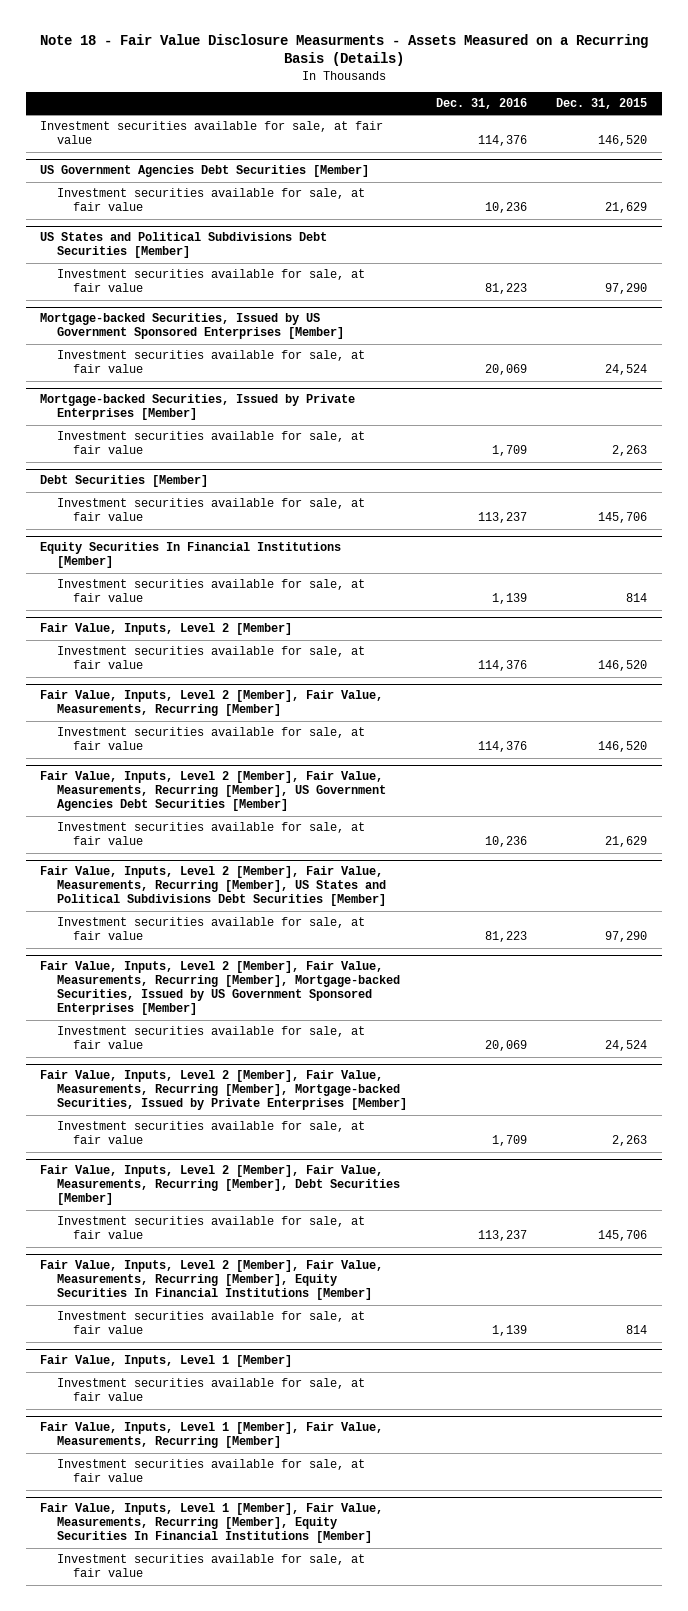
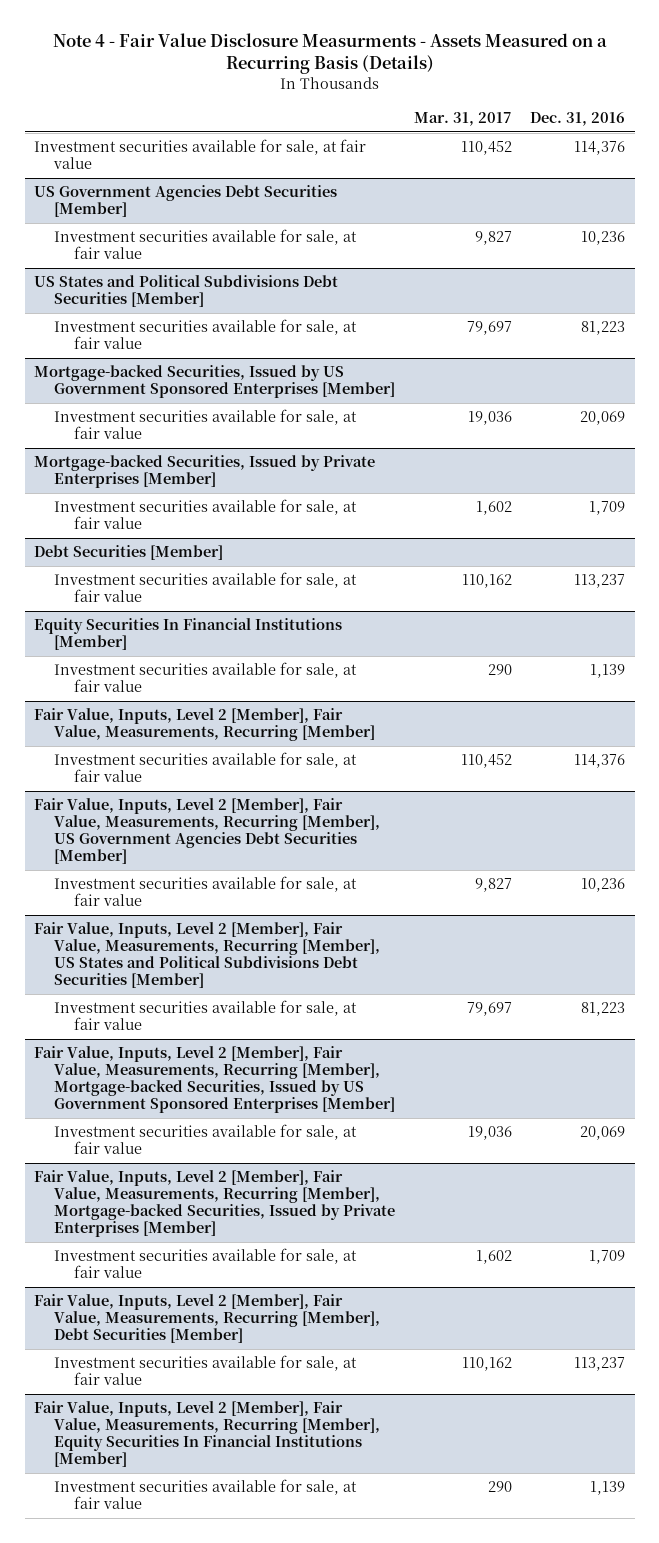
- Note 18 - Fair Value Disclosure Measurments - Assets Measured on a Recurring Basis (Details)
+ Note 4 - Fair Value Disclosure Measurments - Assets Measured on a Recurring Basis (Details)
- | Dec. 31, 2016 | Dec. 31, 2015
+ | Mar. 31, 2017 | Dec. 31, 2016
- Fair Value, Inputs, Level 2 [Member]
- Investment securities available for sale, at fair value | 114,376 | 146,520
- Fair Value, Inputs, Level 1 [Member]
- Investment securities available for sale, at fair value
- Fair Value, Inputs, Level 1 [Member], Fair Value, Measurements, Recurring [Member]
- Investment securities available for sale, at fair value
- Fair Value, Inputs, Level 1 [Member], Fair Value, Measurements, Recurring [Member], Equity Securities In Financial Institutions [Member]
- Investment securities available for sale, at fair value

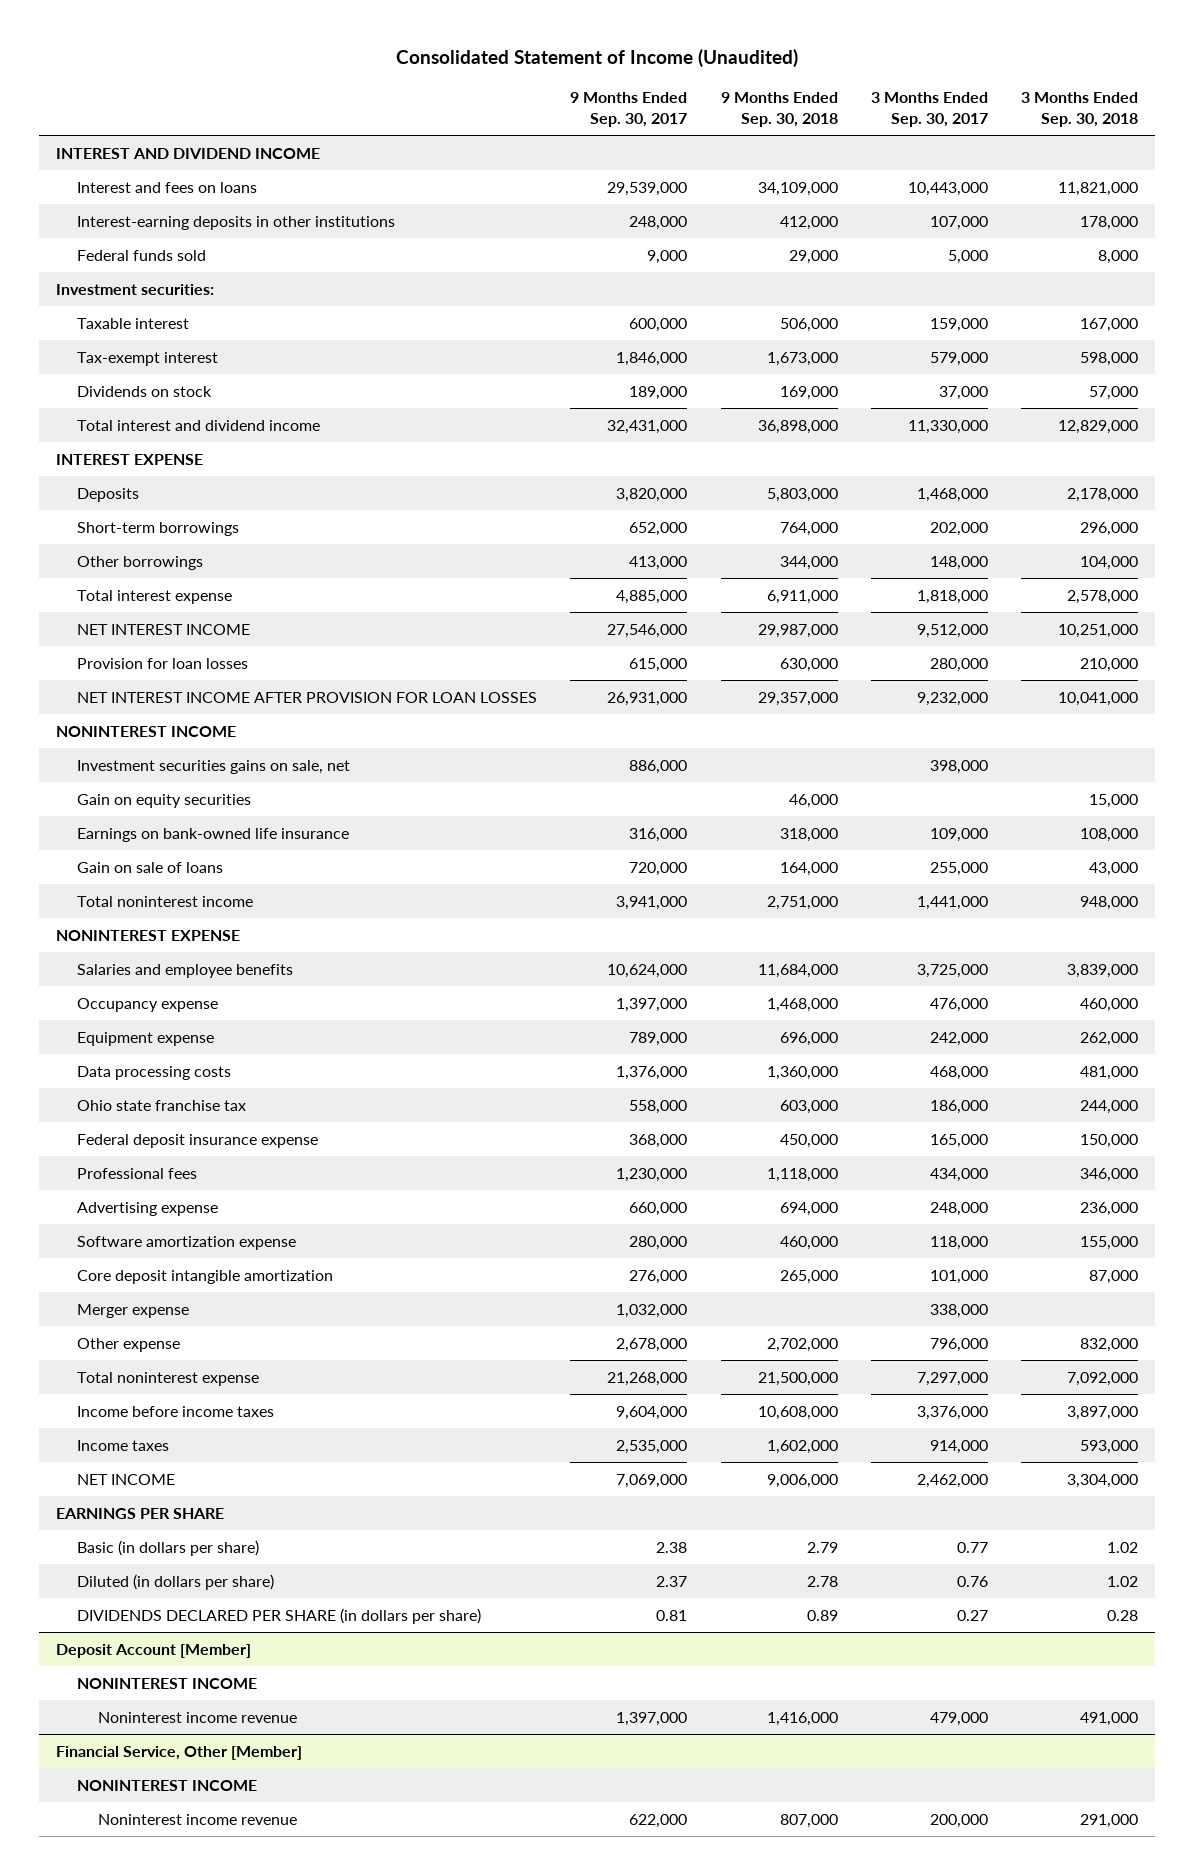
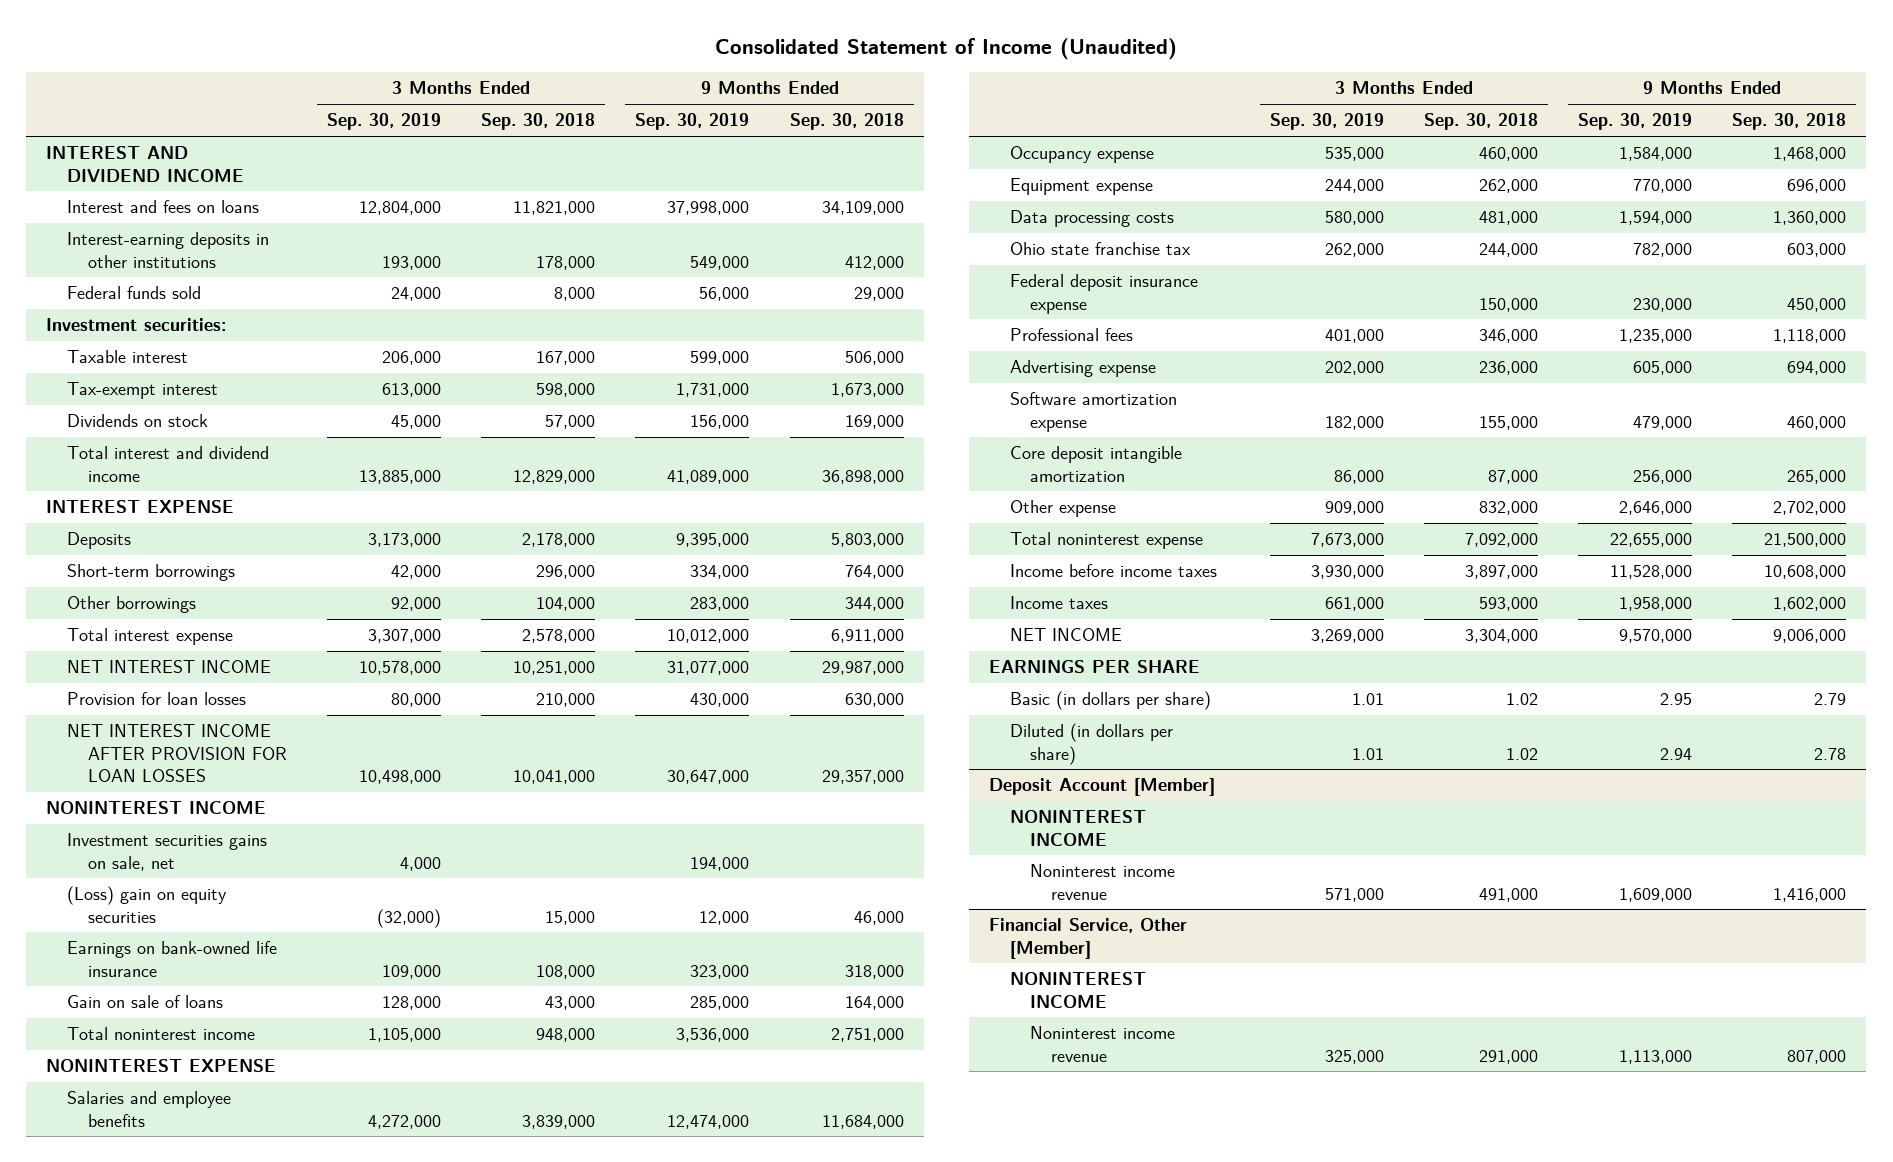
- | 9 Months Ended Sep. 30, 2017 | 9 Months Ended Sep. 30, 2018 | 3 Months Ended Sep. 30, 2017 | 3 Months Ended Sep. 30, 2018
+ | 3 Months Ended Sep. 30, 2019 | 3 Months Ended Sep. 30, 2018 | 9 Months Ended Sep. 30, 2019 | 9 Months Ended Sep. 30, 2018
- Gain on equity securities | | 46,000 | | 15,000
+ (Loss) gain on equity securities | (32,000) | 15,000 | 12,000 | 46,000
- Merger expense | 1,032,000 | | 338,000 |
- DIVIDENDS DECLARED PER SHARE (in dollars per share) | 0.81 | 0.89 | 0.27 | 0.28

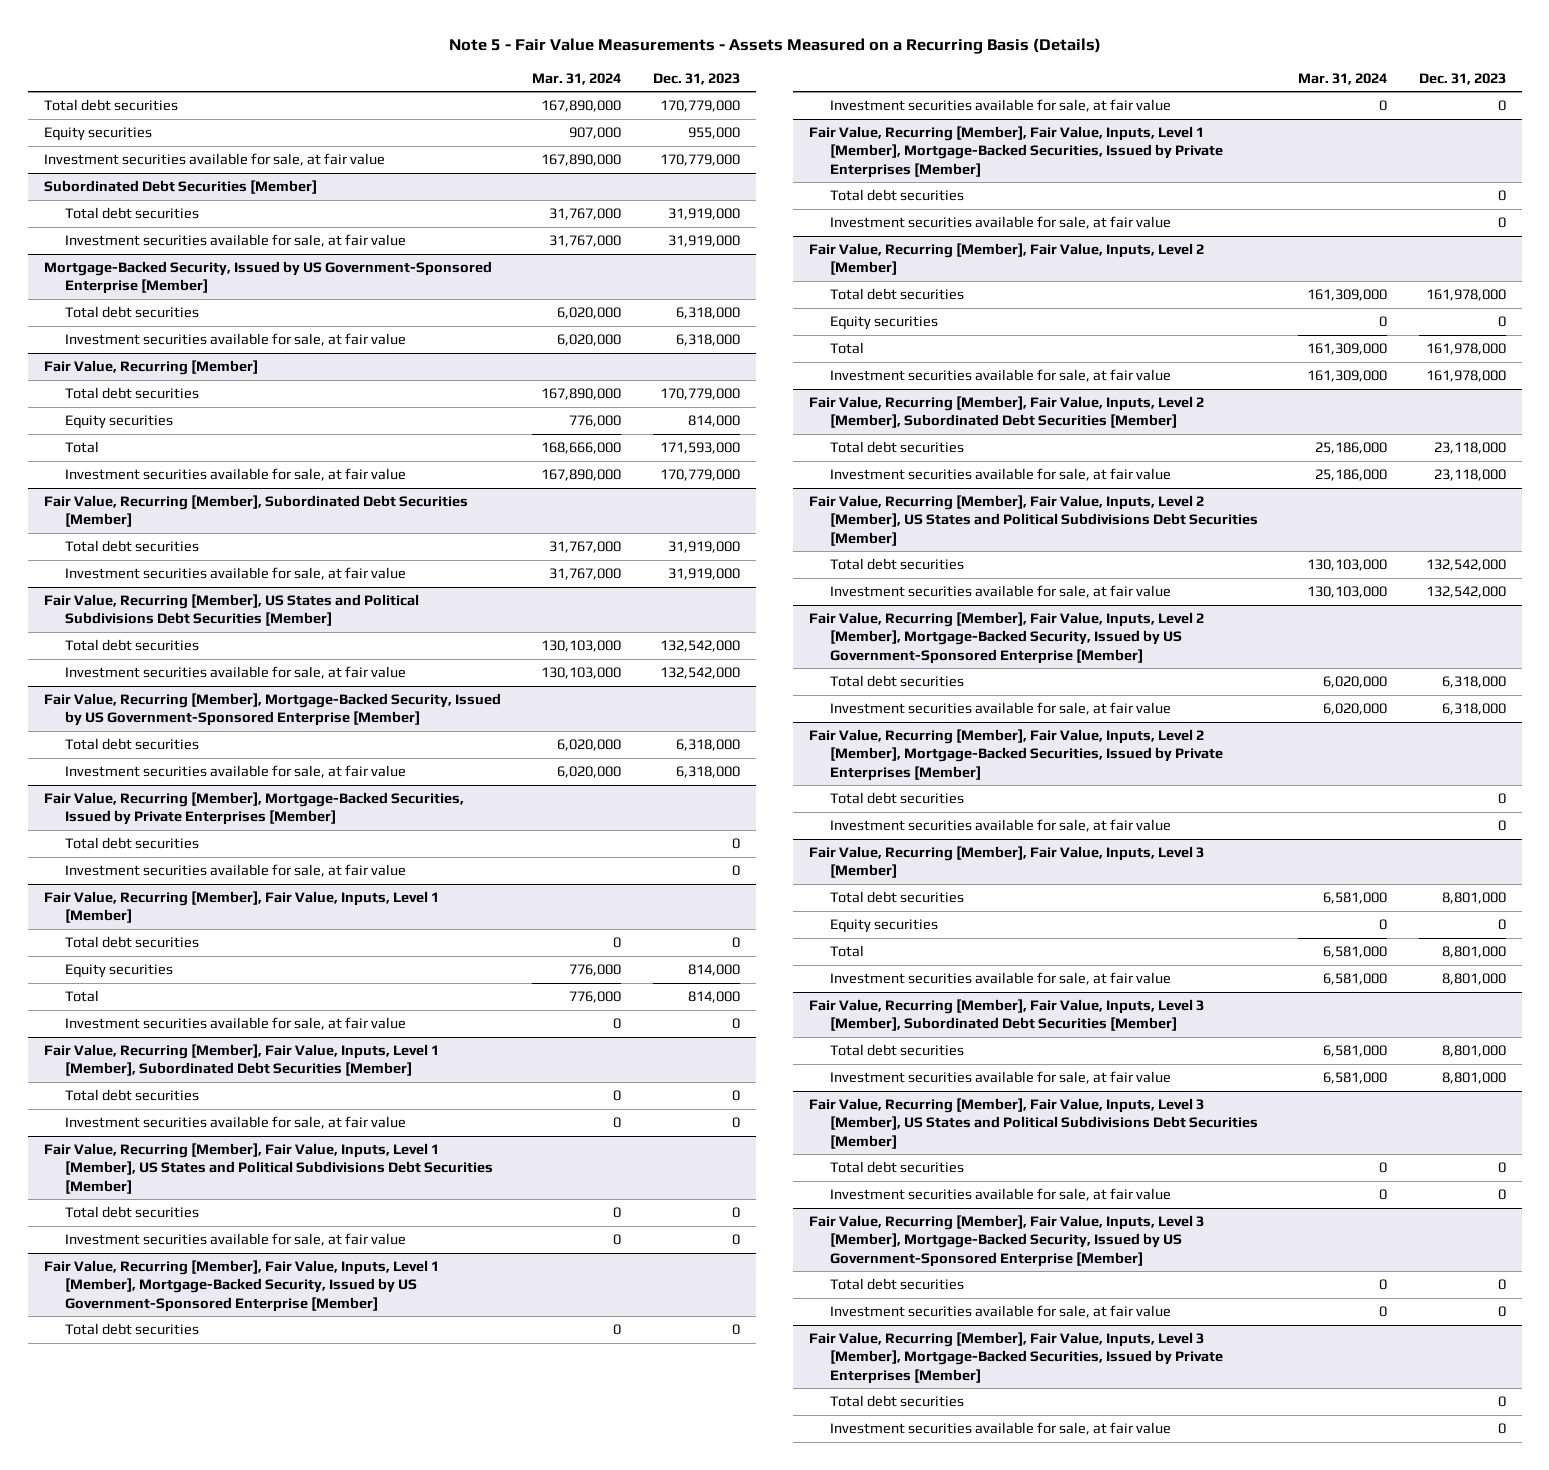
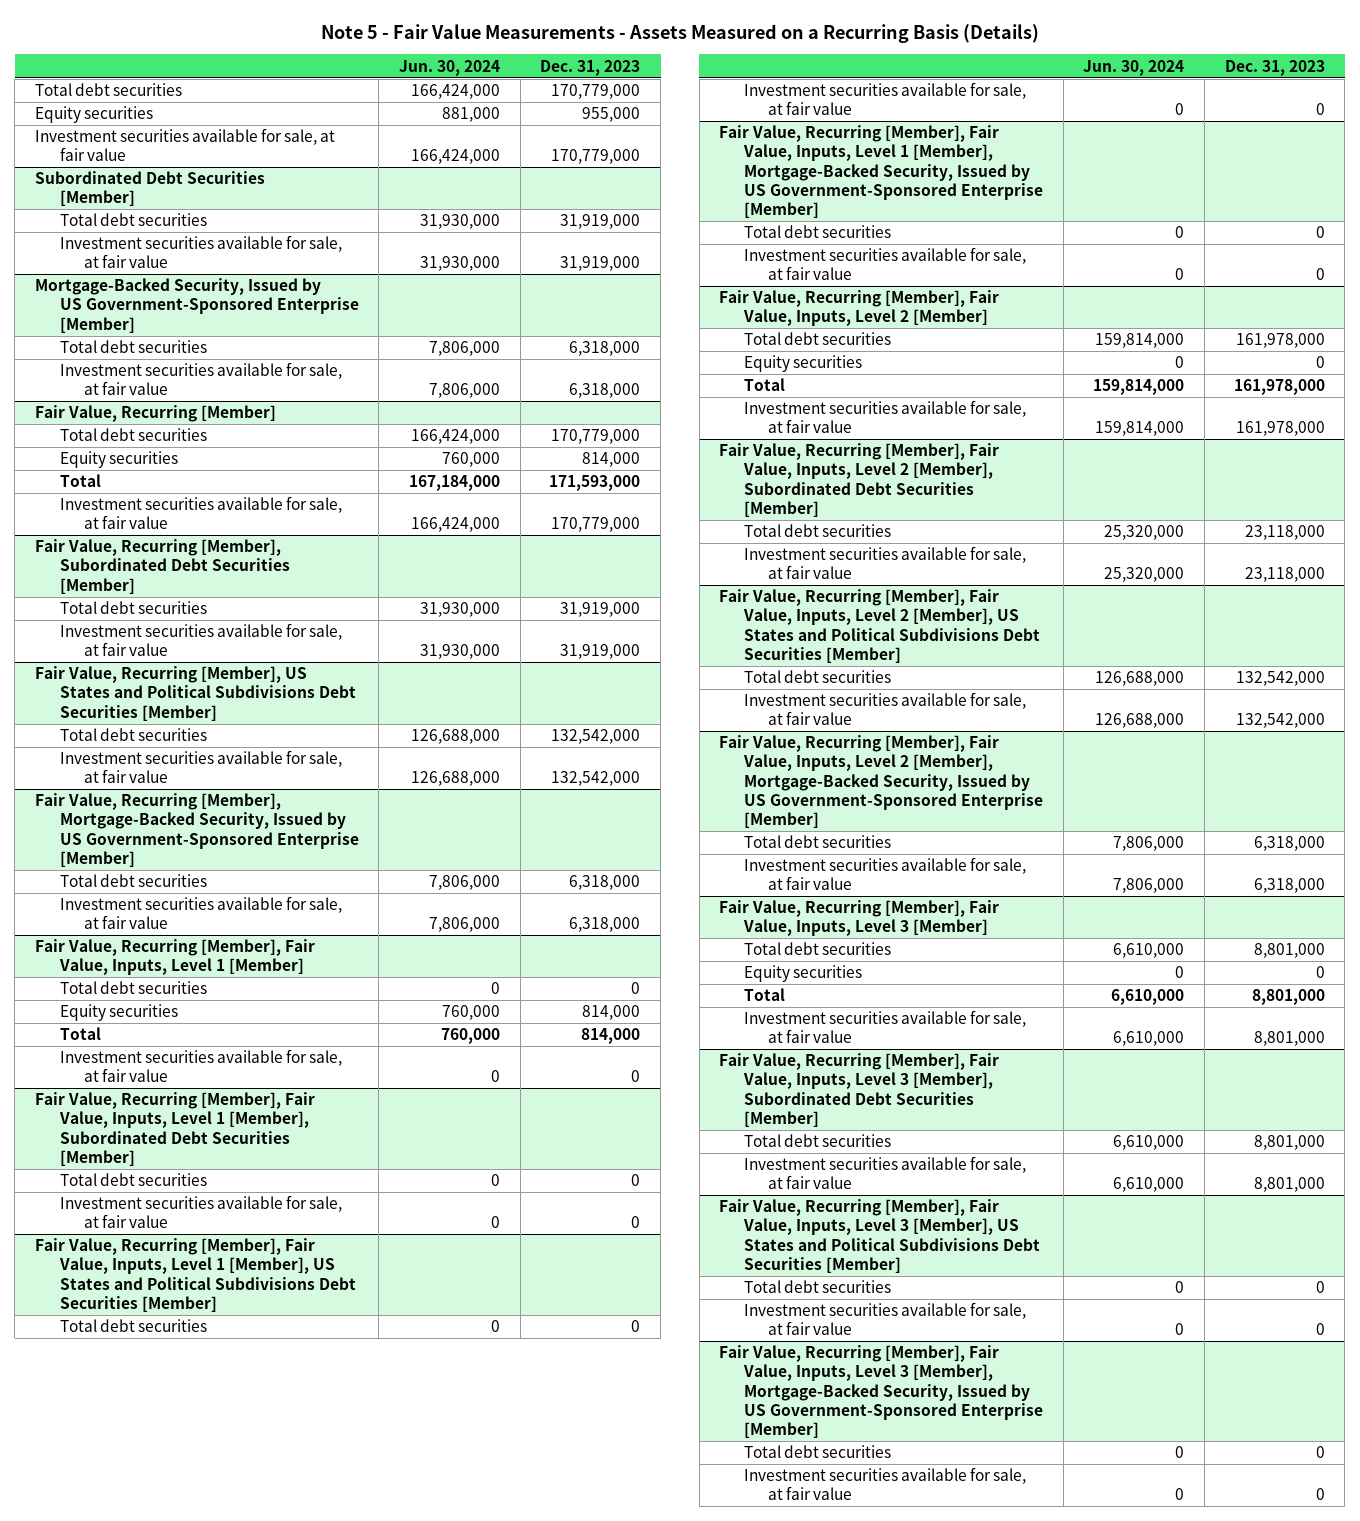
- | Mar. 31, 2024 | Dec. 31, 2023
+ | Jun. 30, 2024 | Dec. 31, 2023
- Fair Value, Recurring [Member], Mortgage-Backed Securities, Issued by Private Enterprises [Member]
- Total debt securities | | 0
- Investment securities available for sale, at fair value | | 0
- Fair Value, Recurring [Member], Fair Value, Inputs, Level 1 [Member], Mortgage-Backed Securities, Issued by Private Enterprises [Member]
- Total debt securities | | 0
- Investment securities available for sale, at fair value | | 0
- Fair Value, Recurring [Member], Fair Value, Inputs, Level 2 [Member], Mortgage-Backed Securities, Issued by Private Enterprises [Member]
- Total debt securities | | 0
- Investment securities available for sale, at fair value | | 0
- Fair Value, Recurring [Member], Fair Value, Inputs, Level 3 [Member], Mortgage-Backed Securities, Issued by Private Enterprises [Member]
- Total debt securities | | 0
- Investment securities available for sale, at fair value | | 0

